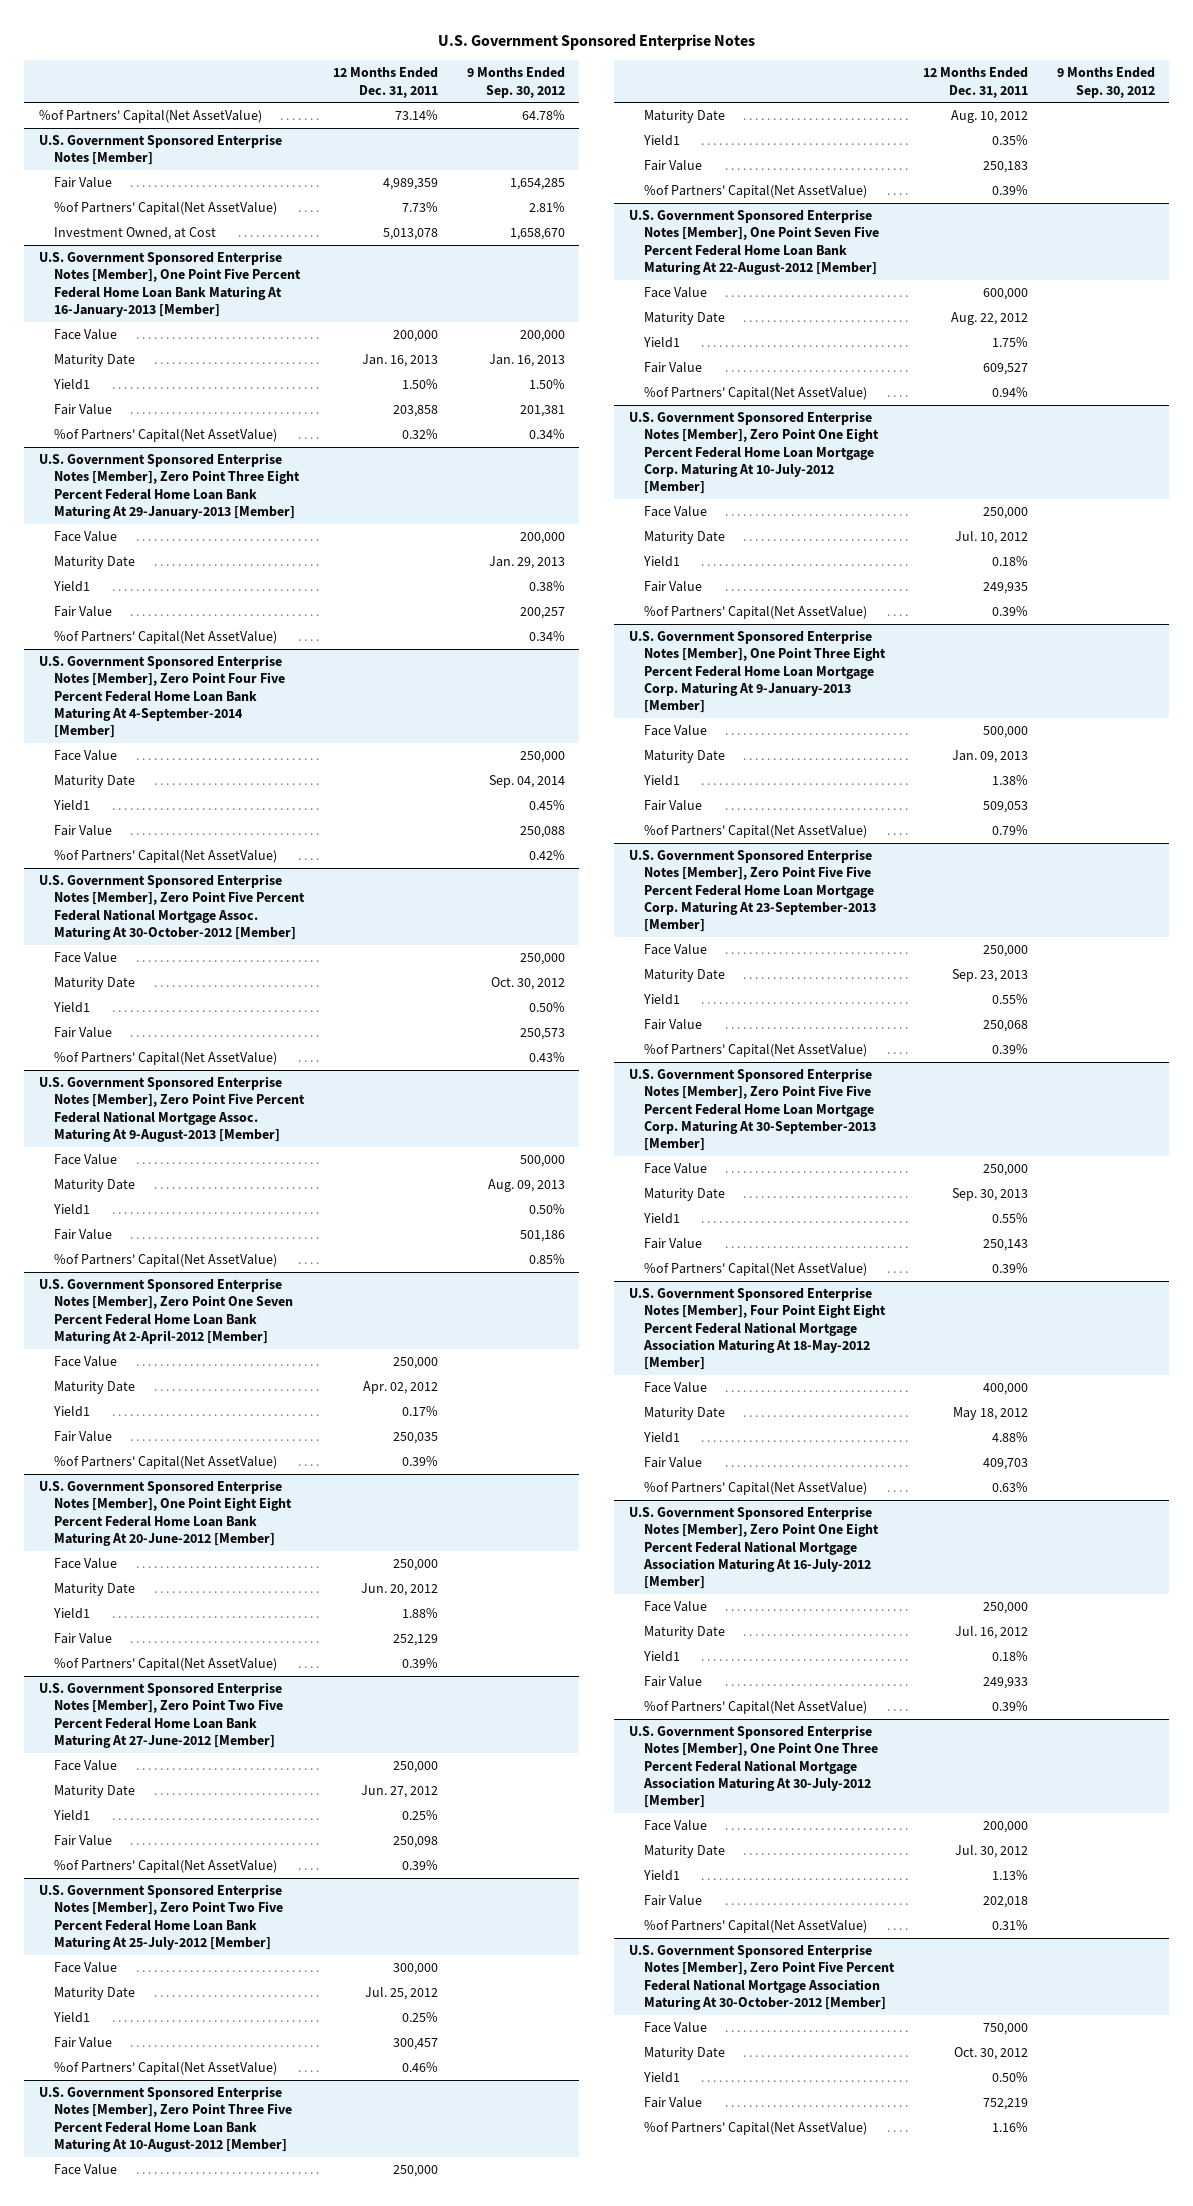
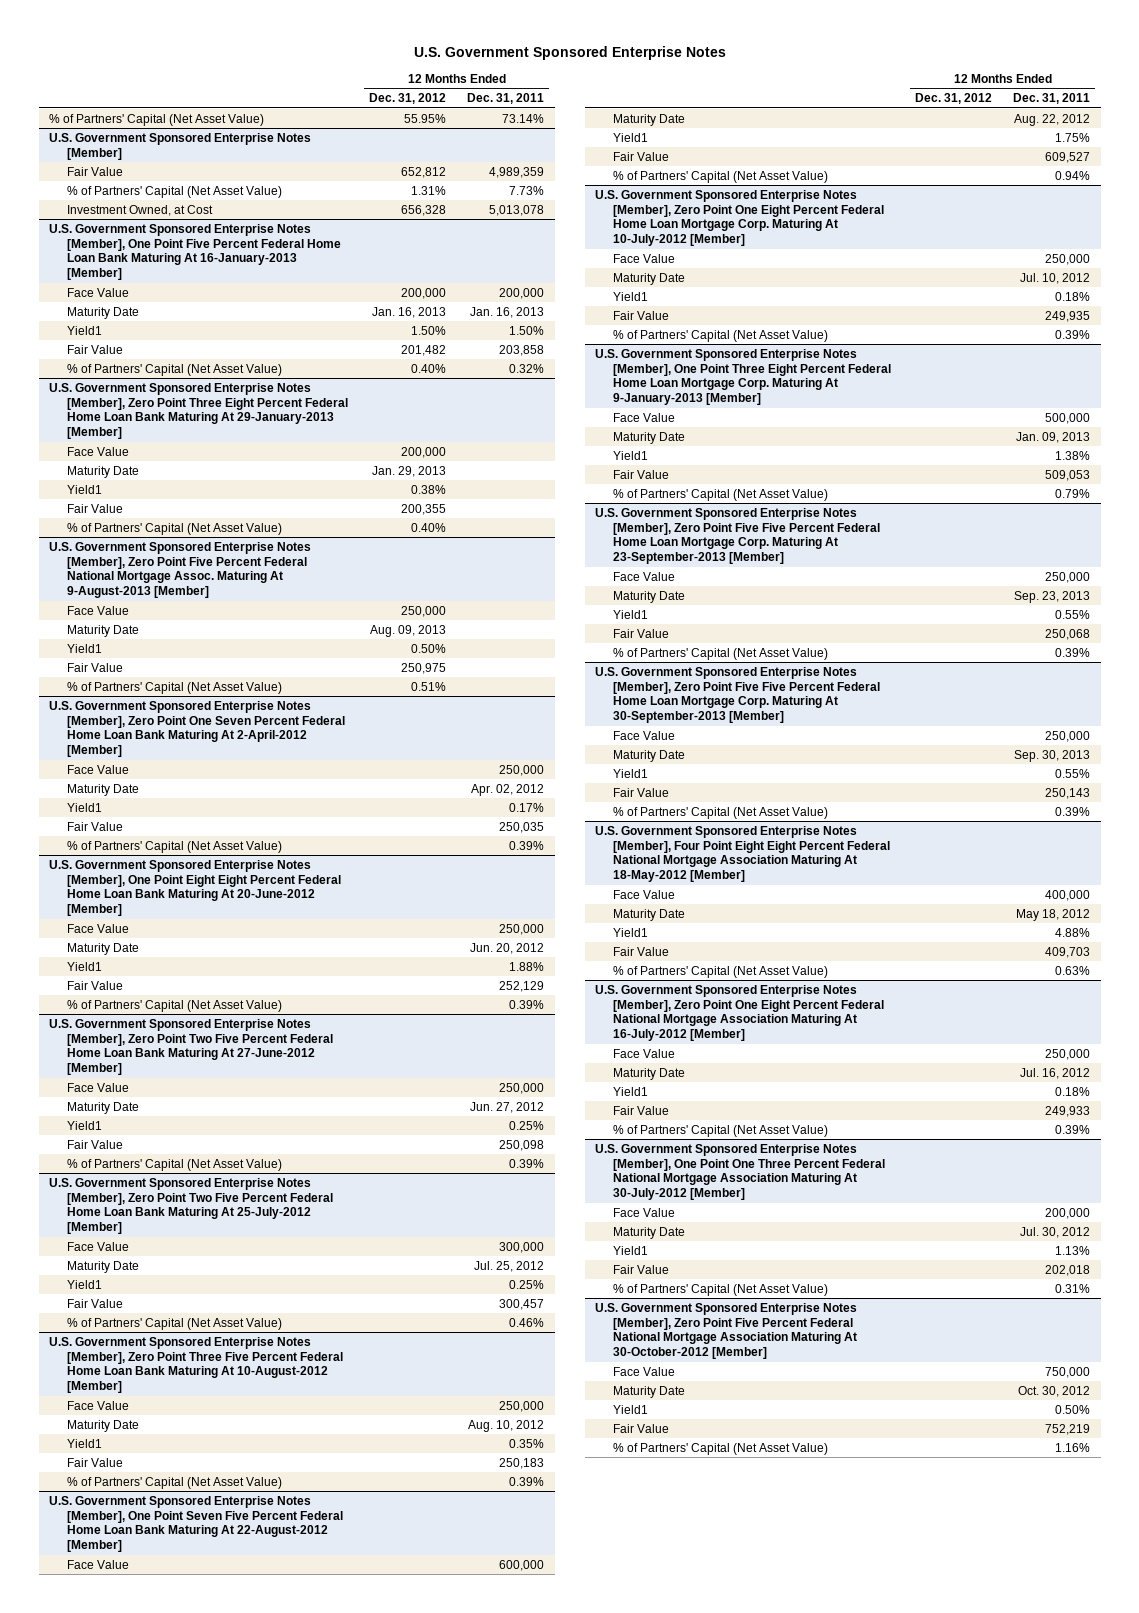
- | 12 Months Ended Dec. 31, 2011 | 9 Months Ended Sep. 30, 2012
+ | 12 Months Ended Dec. 31, 2012 | 12 Months Ended Dec. 31, 2011
- %of Partners' Capital(Net AssetValue) | 73.14% | 64.78%
+ % of Partners' Capital (Net Asset Value) | 55.95% | 73.14%
@ U.S. Government Sponsored Enterprise Notes [Member]
- %of Partners' Capital(Net AssetValue) | 7.73% | 2.81%
+ % of Partners' Capital (Net Asset Value) | 1.31% | 7.73%
@ U.S. Government Sponsored Enterprise Notes [Member], One Point Five Percent Federal Home Loan Bank Maturing At 16-January-2013 [Member]
- %of Partners' Capital(Net AssetValue) | 0.32% | 0.34%
+ % of Partners' Capital (Net Asset Value) | 0.40% | 0.32%
@ U.S. Government Sponsored Enterprise Notes [Member], Zero Point Three Eight Percent Federal Home Loan Bank Maturing At 29-January-2013 [Member]
- %of Partners' Capital(Net AssetValue) | | 0.34%
- U.S. Government Sponsored Enterprise Notes [Member], Zero Point Four Five Percent Federal Home Loan Bank Maturing At 4-September-2014 [Member]
- Face Value | | 250,000
- Maturity Date | | Sep. 04, 2014
- Yield1 | | 0.45%
- Fair Value | | 250,088
- %of Partners' Capital(Net AssetValue) | | 0.42%
- U.S. Government Sponsored Enterprise Notes [Member], Zero Point Five Percent Federal National Mortgage Assoc. Maturing At 30-October-2012 [Member]
- Face Value | | 250,000
- Maturity Date | | Oct. 30, 2012
- Yield1 | | 0.50%
- Fair Value | | 250,573
- %of Partners' Capital(Net AssetValue) | | 0.43%
@ U.S. Government Sponsored Enterprise Notes [Member], Zero Point Three Eight Percent Federal Home Loan Bank Maturing At 29-January-2013 [Member]
+ % of Partners' Capital (Net Asset Value) | 0.40% |
@ U.S. Government Sponsored Enterprise Notes [Member], Zero Point Five Percent Federal National Mortgage Assoc. Maturing At 9-August-2013 [Member]
- %of Partners' Capital(Net AssetValue) | | 0.85%
+ % of Partners' Capital (Net Asset Value) | 0.51% |
@ U.S. Government Sponsored Enterprise Notes [Member], Zero Point One Seven Percent Federal Home Loan Bank Maturing At 2-April-2012 [Member]
- %of Partners' Capital(Net AssetValue) | 0.39% |
+ % of Partners' Capital (Net Asset Value) | | 0.39%
@ U.S. Government Sponsored Enterprise Notes [Member], One Point Eight Eight Percent Federal Home Loan Bank Maturing At 20-June-2012 [Member]
- %of Partners' Capital(Net AssetValue) | 0.39% |
+ % of Partners' Capital (Net Asset Value) | | 0.39%
@ U.S. Government Sponsored Enterprise Notes [Member], Zero Point Two Five Percent Federal Home Loan Bank Maturing At 27-June-2012 [Member]
- %of Partners' Capital(Net AssetValue) | 0.39% |
+ % of Partners' Capital (Net Asset Value) | | 0.39%
@ U.S. Government Sponsored Enterprise Notes [Member], Zero Point Two Five Percent Federal Home Loan Bank Maturing At 25-July-2012 [Member]
- %of Partners' Capital(Net AssetValue) | 0.46% |
+ % of Partners' Capital (Net Asset Value) | | 0.46%
@ U.S. Government Sponsored Enterprise Notes [Member], Zero Point Three Five Percent Federal Home Loan Bank Maturing At 10-August-2012 [Member]
- %of Partners' Capital(Net AssetValue) | 0.39% |
+ % of Partners' Capital (Net Asset Value) | | 0.39%
@ U.S. Government Sponsored Enterprise Notes [Member], One Point Seven Five Percent Federal Home Loan Bank Maturing At 22-August-2012 [Member]
- %of Partners' Capital(Net AssetValue) | 0.94% |
+ % of Partners' Capital (Net Asset Value) | | 0.94%
@ U.S. Government Sponsored Enterprise Notes [Member], Zero Point One Eight Percent Federal Home Loan Mortgage Corp. Maturing At 10-July-2012 [Member]
- %of Partners' Capital(Net AssetValue) | 0.39% |
+ % of Partners' Capital (Net Asset Value) | | 0.39%
@ U.S. Government Sponsored Enterprise Notes [Member], One Point Three Eight Percent Federal Home Loan Mortgage Corp. Maturing At 9-January-2013 [Member]
- %of Partners' Capital(Net AssetValue) | 0.79% |
+ % of Partners' Capital (Net Asset Value) | | 0.79%
@ U.S. Government Sponsored Enterprise Notes [Member], Zero Point Five Five Percent Federal Home Loan Mortgage Corp. Maturing At 23-September-2013 [Member]
- %of Partners' Capital(Net AssetValue) | 0.39% |
+ % of Partners' Capital (Net Asset Value) | | 0.39%
@ U.S. Government Sponsored Enterprise Notes [Member], Zero Point Five Five Percent Federal Home Loan Mortgage Corp. Maturing At 30-September-2013 [Member]
- %of Partners' Capital(Net AssetValue) | 0.39% |
+ % of Partners' Capital (Net Asset Value) | | 0.39%
@ U.S. Government Sponsored Enterprise Notes [Member], Four Point Eight Eight Percent Federal National Mortgage Association Maturing At 18-May-2012 [Member]
- %of Partners' Capital(Net AssetValue) | 0.63% |
+ % of Partners' Capital (Net Asset Value) | | 0.63%
@ U.S. Government Sponsored Enterprise Notes [Member], Zero Point One Eight Percent Federal National Mortgage Association Maturing At 16-July-2012 [Member]
- %of Partners' Capital(Net AssetValue) | 0.39% |
+ % of Partners' Capital (Net Asset Value) | | 0.39%
@ U.S. Government Sponsored Enterprise Notes [Member], One Point One Three Percent Federal National Mortgage Association Maturing At 30-July-2012 [Member]
- %of Partners' Capital(Net AssetValue) | 0.31% |
+ % of Partners' Capital (Net Asset Value) | | 0.31%
@ U.S. Government Sponsored Enterprise Notes [Member], Zero Point Five Percent Federal National Mortgage Association Maturing At 30-October-2012 [Member]
- %of Partners' Capital(Net AssetValue) | 1.16% |
+ % of Partners' Capital (Net Asset Value) | | 1.16%

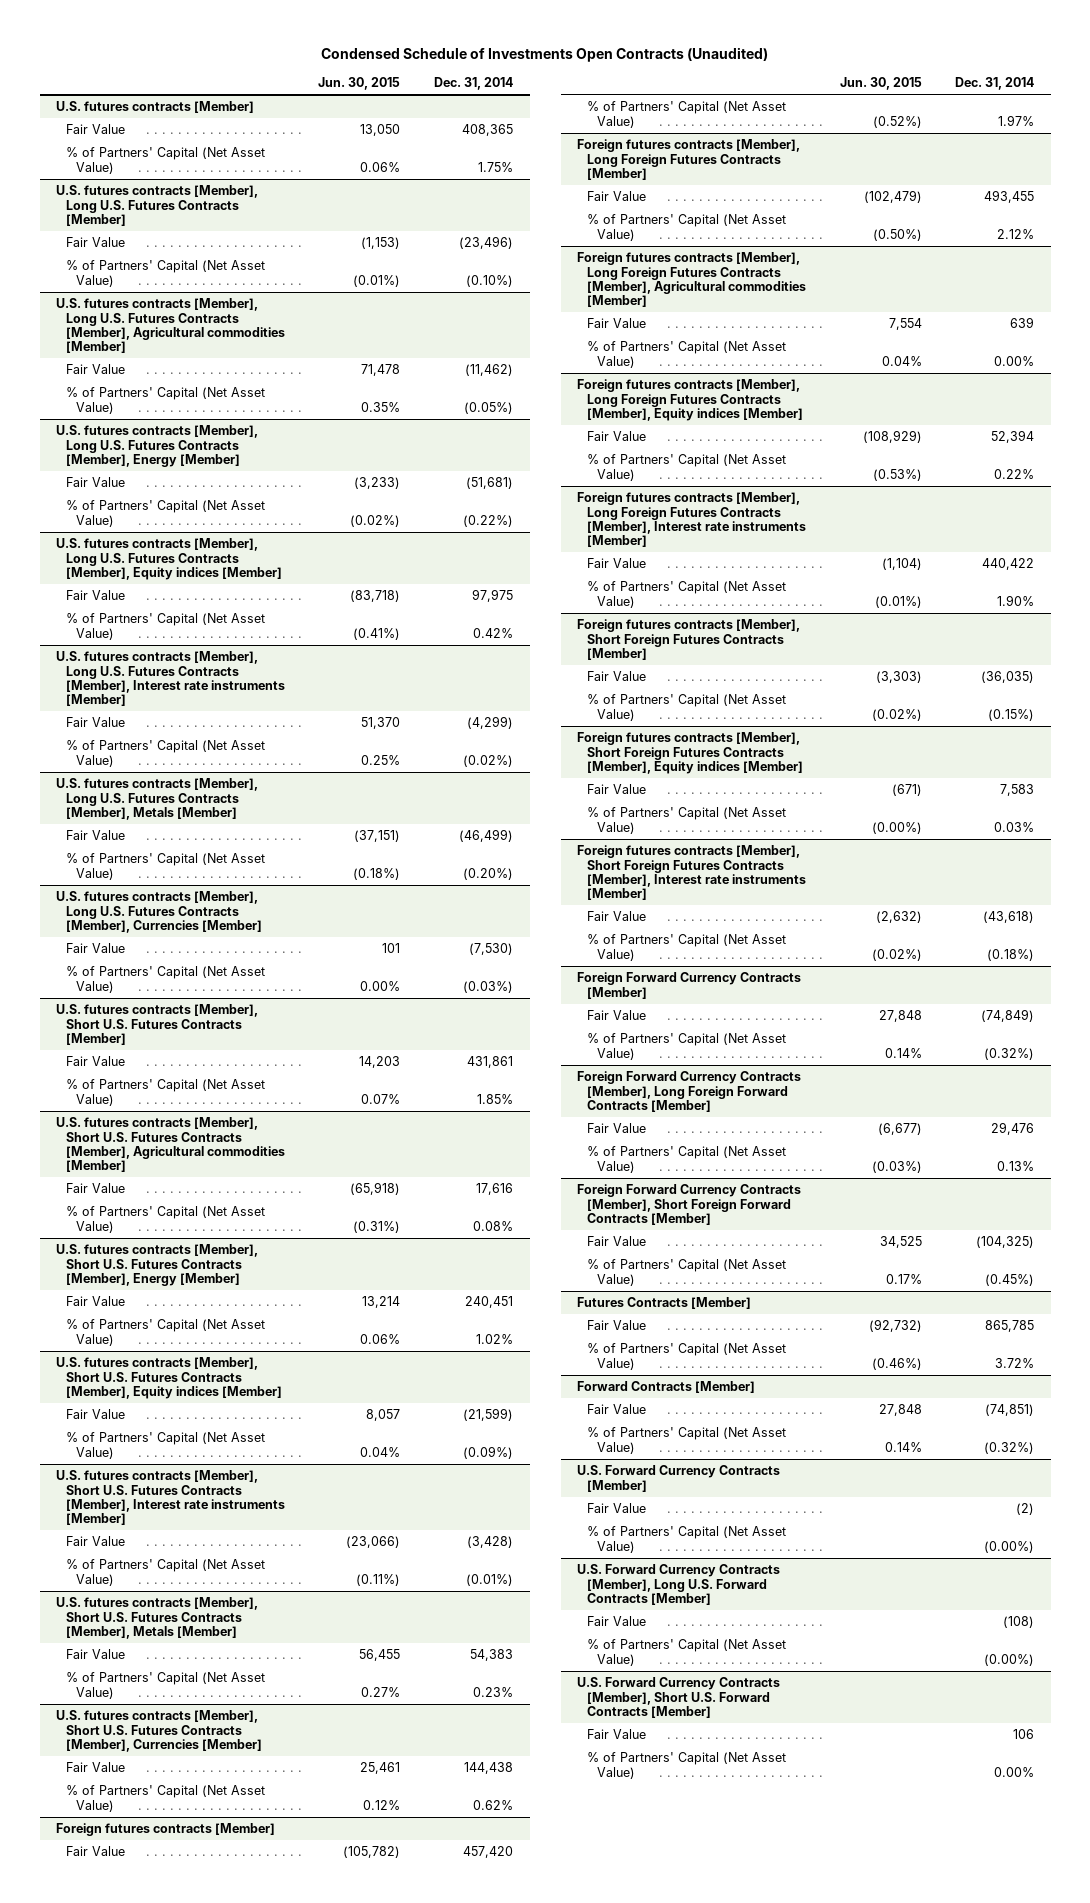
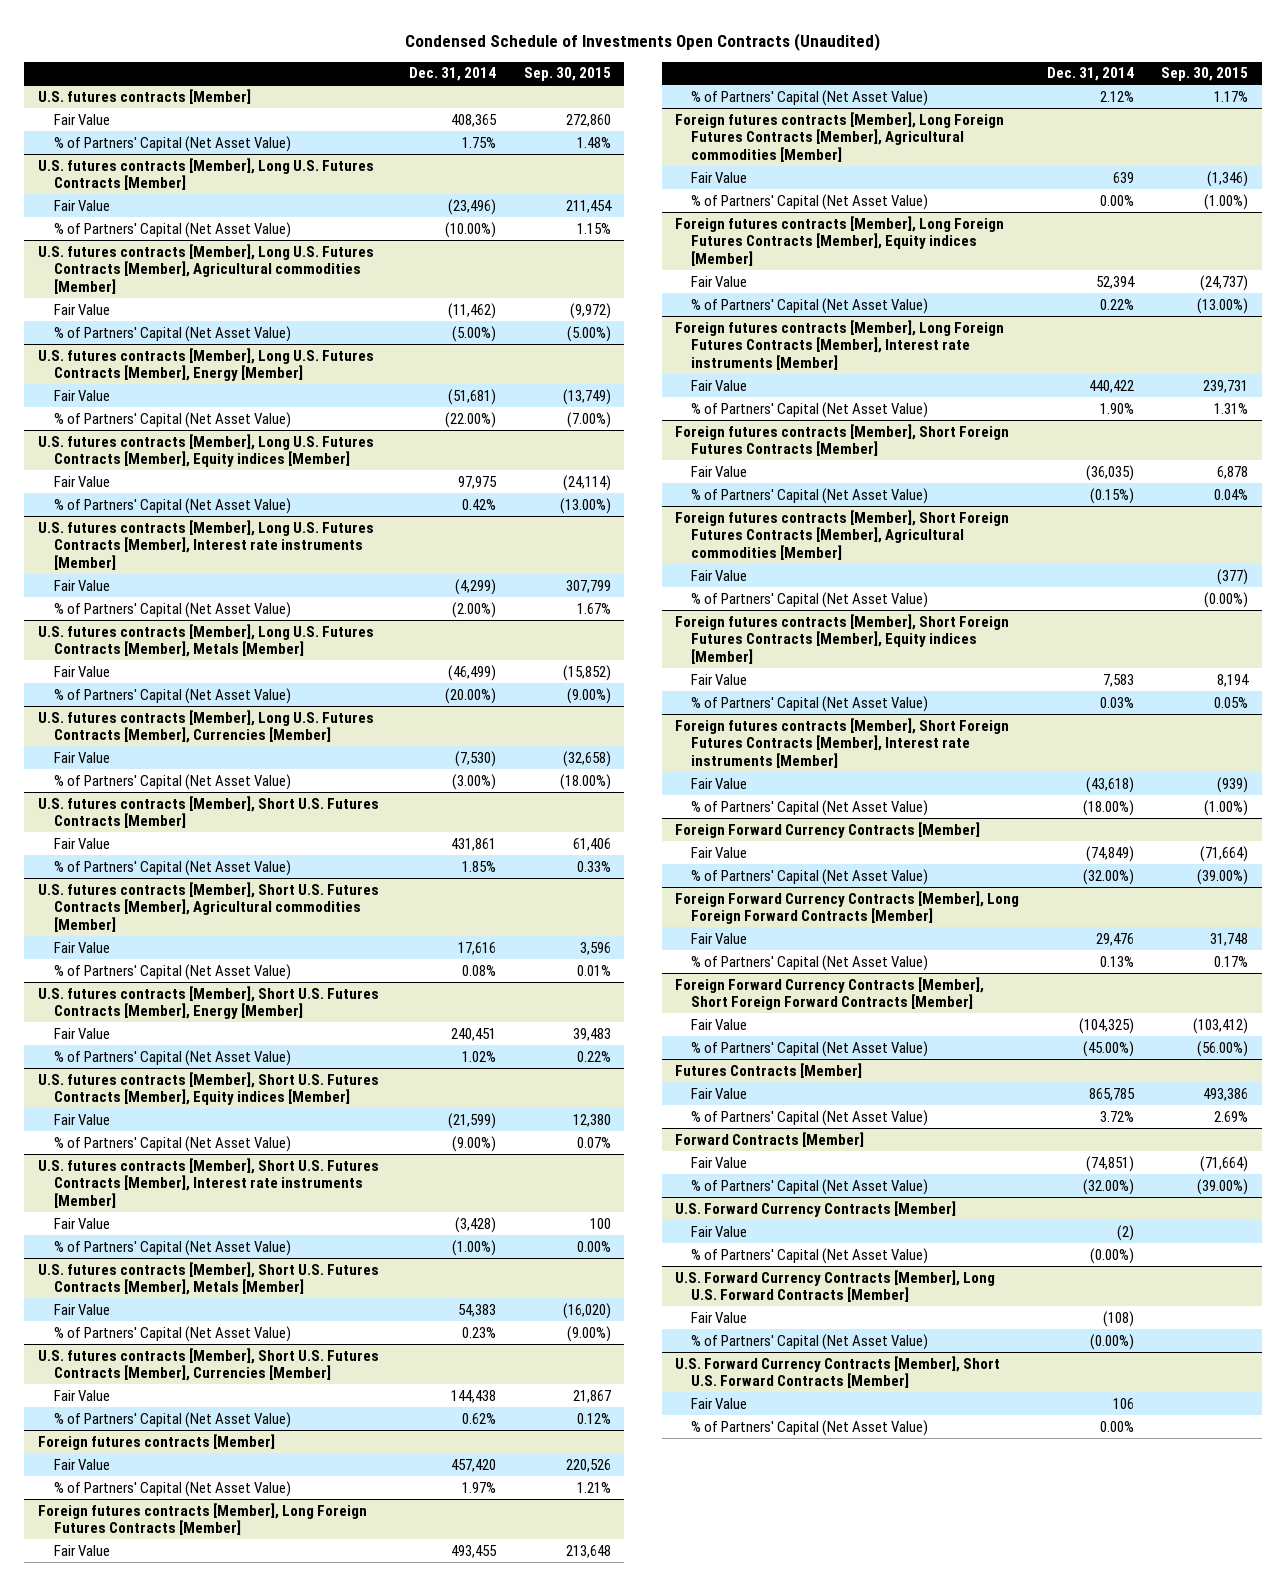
- | Jun. 30, 2015 | Dec. 31, 2014
+ | Dec. 31, 2014 | Sep. 30, 2015
@ U.S. futures contracts [Member], Long U.S. Futures Contracts [Member]
- % of Partners' Capital (Net Asset Value) | (0.01%) | (0.10%)
+ % of Partners' Capital (Net Asset Value) | (10.00%) | 1.15%
@ U.S. futures contracts [Member], Long U.S. Futures Contracts [Member], Agricultural commodities [Member]
- % of Partners' Capital (Net Asset Value) | 0.35% | (0.05%)
+ % of Partners' Capital (Net Asset Value) | (5.00%) | (5.00%)
@ U.S. futures contracts [Member], Long U.S. Futures Contracts [Member], Energy [Member]
- % of Partners' Capital (Net Asset Value) | (0.02%) | (0.22%)
+ % of Partners' Capital (Net Asset Value) | (22.00%) | (7.00%)
@ U.S. futures contracts [Member], Long U.S. Futures Contracts [Member], Interest rate instruments [Member]
- % of Partners' Capital (Net Asset Value) | 0.25% | (0.02%)
+ % of Partners' Capital (Net Asset Value) | (2.00%) | 1.67%
@ U.S. futures contracts [Member], Long U.S. Futures Contracts [Member], Metals [Member]
- % of Partners' Capital (Net Asset Value) | (0.18%) | (0.20%)
+ % of Partners' Capital (Net Asset Value) | (20.00%) | (9.00%)
@ U.S. futures contracts [Member], Long U.S. Futures Contracts [Member], Currencies [Member]
- % of Partners' Capital (Net Asset Value) | 0.00% | (0.03%)
+ % of Partners' Capital (Net Asset Value) | (3.00%) | (18.00%)
@ U.S. futures contracts [Member], Short U.S. Futures Contracts [Member], Equity indices [Member]
- % of Partners' Capital (Net Asset Value) | 0.04% | (0.09%)
+ % of Partners' Capital (Net Asset Value) | (9.00%) | 0.07%
@ U.S. futures contracts [Member], Short U.S. Futures Contracts [Member], Interest rate instruments [Member]
- % of Partners' Capital (Net Asset Value) | (0.11%) | (0.01%)
+ % of Partners' Capital (Net Asset Value) | (1.00%) | 0.00%
+ Foreign futures contracts [Member], Short Foreign Futures Contracts [Member], Agricultural commodities [Member]
+ Fair Value | | (377)
+ % of Partners' Capital (Net Asset Value) | | (0.00%)
@ Foreign futures contracts [Member], Short Foreign Futures Contracts [Member], Interest rate instruments [Member]
- % of Partners' Capital (Net Asset Value) | (0.02%) | (0.18%)
+ % of Partners' Capital (Net Asset Value) | (18.00%) | (1.00%)
@ Foreign Forward Currency Contracts [Member]
- % of Partners' Capital (Net Asset Value) | 0.14% | (0.32%)
+ % of Partners' Capital (Net Asset Value) | (32.00%) | (39.00%)
@ Foreign Forward Currency Contracts [Member], Short Foreign Forward Contracts [Member]
- % of Partners' Capital (Net Asset Value) | 0.17% | (0.45%)
+ % of Partners' Capital (Net Asset Value) | (45.00%) | (56.00%)
@ Forward Contracts [Member]
- % of Partners' Capital (Net Asset Value) | 0.14% | (0.32%)
+ % of Partners' Capital (Net Asset Value) | (32.00%) | (39.00%)

